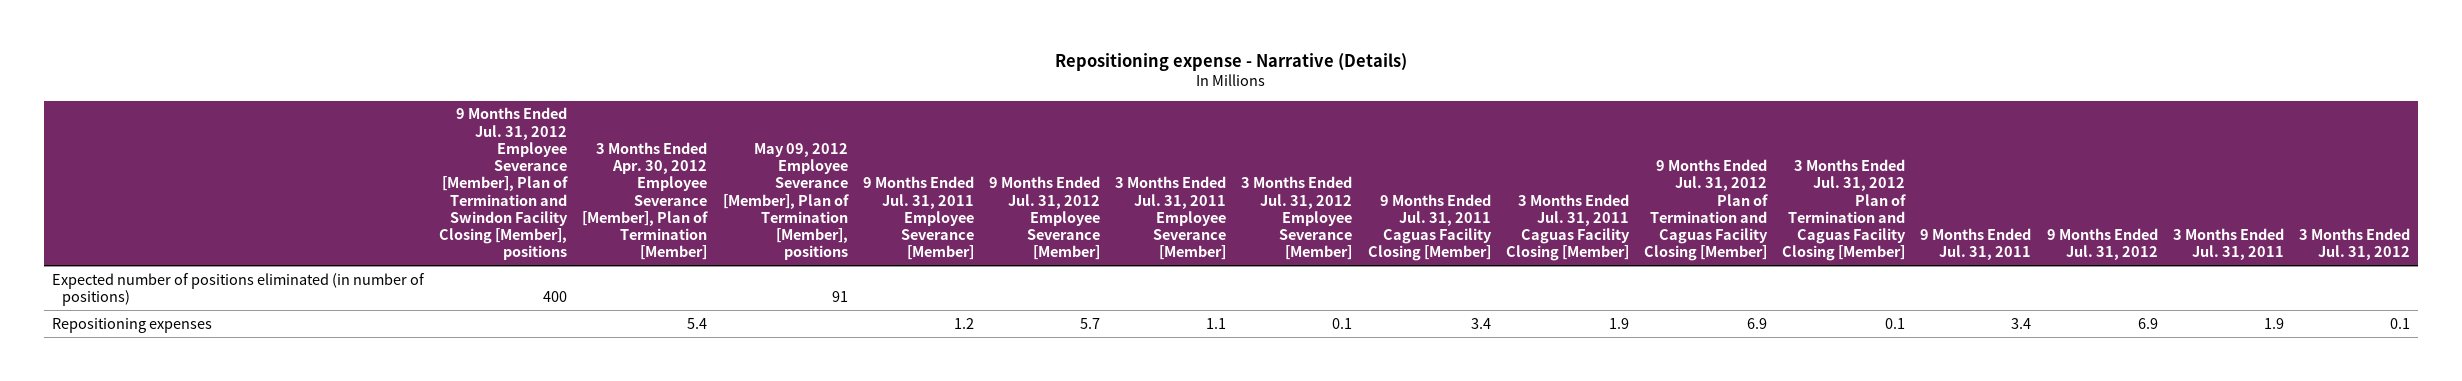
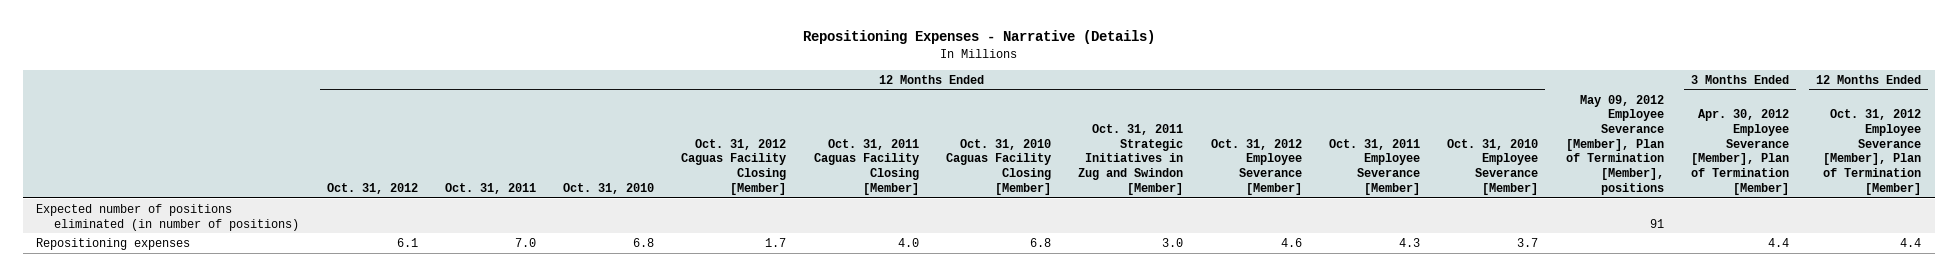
- Repositioning expense - Narrative (Details)
+ Repositioning Expenses - Narrative (Details)
- | 9 Months Ended Jul. 31, 2012 Employee Severance [Member], Plan of Termination and Swindon Facility Closing [Member], positions | 3 Months Ended Apr. 30, 2012 Employee Severance [Member], Plan of Termination [Member] | May 09, 2012 Employee Severance [Member], Plan of Termination [Member], positions | 9 Months Ended Jul. 31, 2011 Employee Severance [Member] | 9 Months Ended Jul. 31, 2012 Employee Severance [Member] | 3 Months Ended Jul. 31, 2011 Employee Severance [Member] | 3 Months Ended Jul. 31, 2012 Employee Severance [Member] | 9 Months Ended Jul. 31, 2011 Caguas Facility Closing [Member] | 3 Months Ended Jul. 31, 2011 Caguas Facility Closing [Member] | 9 Months Ended Jul. 31, 2012 Plan of Termination and Caguas Facility Closing [Member] | 3 Months Ended Jul. 31, 2012 Plan of Termination and Caguas Facility Closing [Member] | 9 Months Ended Jul. 31, 2011 | 9 Months Ended Jul. 31, 2012 | 3 Months Ended Jul. 31, 2011 | 3 Months Ended Jul. 31, 2012
+ | 12 Months Ended Oct. 31, 2012 | 12 Months Ended Oct. 31, 2011 | 12 Months Ended Oct. 31, 2010 | 12 Months Ended Oct. 31, 2012 Caguas Facility Closing [Member] | 12 Months Ended Oct. 31, 2011 Caguas Facility Closing [Member] | 12 Months Ended Oct. 31, 2010 Caguas Facility Closing [Member] | 12 Months Ended Oct. 31, 2011 Strategic Initiatives in Zug and Swindon [Member] | 12 Months Ended Oct. 31, 2012 Employee Severance [Member] | 12 Months Ended Oct. 31, 2011 Employee Severance [Member] | 12 Months Ended Oct. 31, 2010 Employee Severance [Member] | May 09, 2012 Employee Severance [Member], Plan of Termination [Member], positions | 3 Months Ended Apr. 30, 2012 Employee Severance [Member], Plan of Termination [Member] | 12 Months Ended Oct. 31, 2012 Employee Severance [Member], Plan of Termination [Member]
- Repositioning expenses | | 5.4 | | 1.2 | 5.7 | 1.1 | 0.1 | 3.4 | 1.9 | 6.9 | 0.1 | 3.4 | 6.9 | 1.9 | 0.1
+ Repositioning expenses | 6.1 | 7.0 | 6.8 | 1.7 | 4.0 | 6.8 | 3.0 | 4.6 | 4.3 | 3.7 | | 4.4 | 4.4

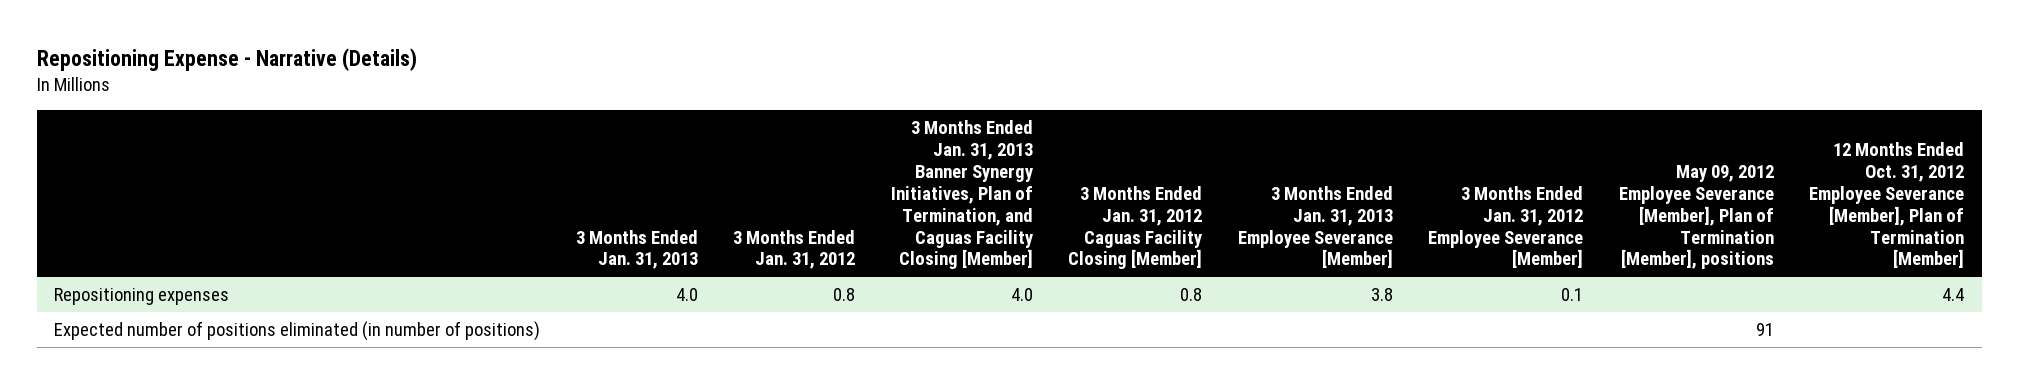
- Repositioning Expenses - Narrative (Details)
+ Repositioning Expense - Narrative (Details)
- | 12 Months Ended Oct. 31, 2012 | 12 Months Ended Oct. 31, 2011 | 12 Months Ended Oct. 31, 2010 | 12 Months Ended Oct. 31, 2012 Caguas Facility Closing [Member] | 12 Months Ended Oct. 31, 2011 Caguas Facility Closing [Member] | 12 Months Ended Oct. 31, 2010 Caguas Facility Closing [Member] | 12 Months Ended Oct. 31, 2011 Strategic Initiatives in Zug and Swindon [Member] | 12 Months Ended Oct. 31, 2012 Employee Severance [Member] | 12 Months Ended Oct. 31, 2011 Employee Severance [Member] | 12 Months Ended Oct. 31, 2010 Employee Severance [Member] | May 09, 2012 Employee Severance [Member], Plan of Termination [Member], positions | 3 Months Ended Apr. 30, 2012 Employee Severance [Member], Plan of Termination [Member] | 12 Months Ended Oct. 31, 2012 Employee Severance [Member], Plan of Termination [Member]
+ | 3 Months Ended Jan. 31, 2013 | 3 Months Ended Jan. 31, 2012 | 3 Months Ended Jan. 31, 2013 Banner Synergy Initiatives, Plan of Termination, and Caguas Facility Closing [Member] | 3 Months Ended Jan. 31, 2012 Caguas Facility Closing [Member] | 3 Months Ended Jan. 31, 2013 Employee Severance [Member] | 3 Months Ended Jan. 31, 2012 Employee Severance [Member] | May 09, 2012 Employee Severance [Member], Plan of Termination [Member], positions | 12 Months Ended Oct. 31, 2012 Employee Severance [Member], Plan of Termination [Member]
moved down: Expected number of positions eliminated (in number of positions) | | | | | | | 91 |

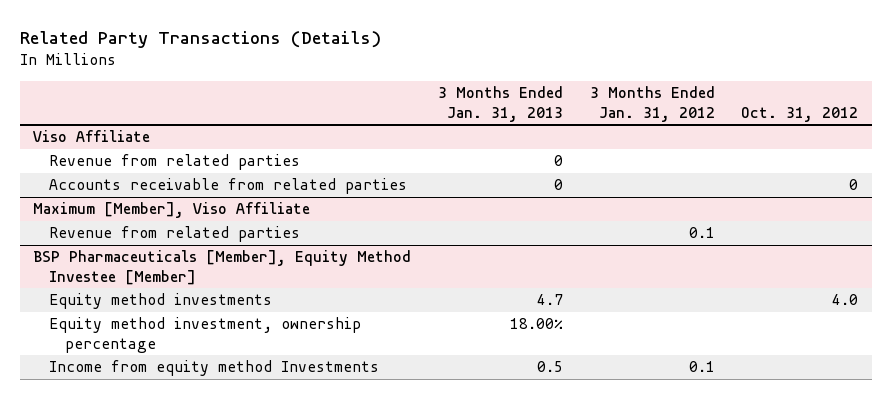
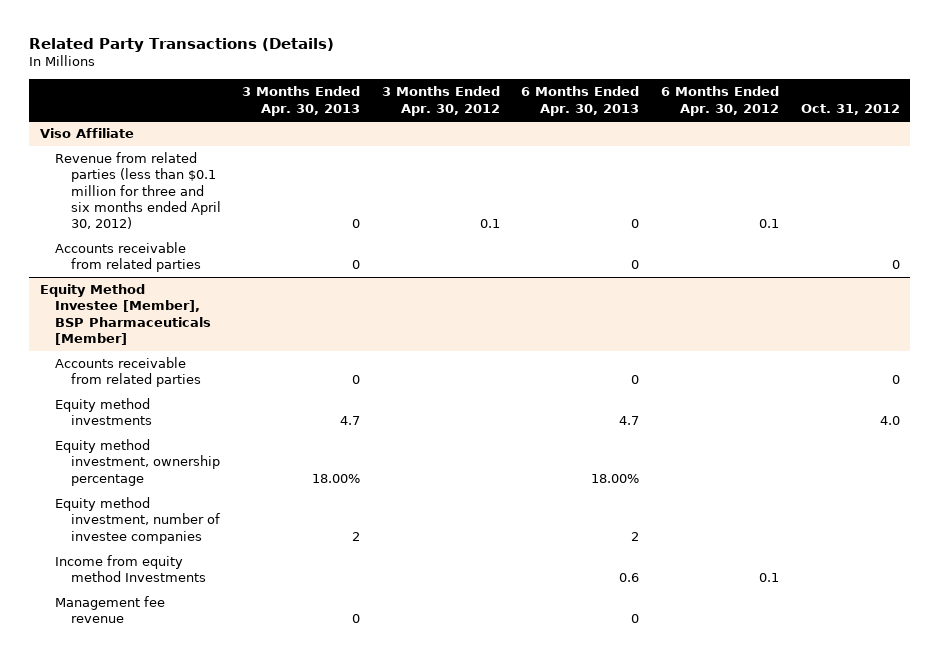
- | 3 Months Ended Jan. 31, 2013 | 3 Months Ended Jan. 31, 2012 | Oct. 31, 2012
+ | 3 Months Ended Apr. 30, 2013 | 3 Months Ended Apr. 30, 2012 | 6 Months Ended Apr. 30, 2013 | 6 Months Ended Apr. 30, 2012 | Oct. 31, 2012
@ Viso Affiliate
- Revenue from related parties | 0 | |
+ Revenue from related parties (less than $0.1 million for three and six months ended April 30, 2012) | 0 | 0.1 | 0 | 0.1 |
- Maximum [Member], Viso Affiliate
- Revenue from related parties | | 0.1 |
- BSP Pharmaceuticals [Member], Equity Method Investee [Member]
+ Equity Method Investee [Member], BSP Pharmaceuticals [Member]
+ Accounts receivable from related parties | 0 | | 0 | | 0
+ Equity method investment, number of investee companies | 2 | | 2 | |
+ Management fee revenue | 0 | | 0 | |

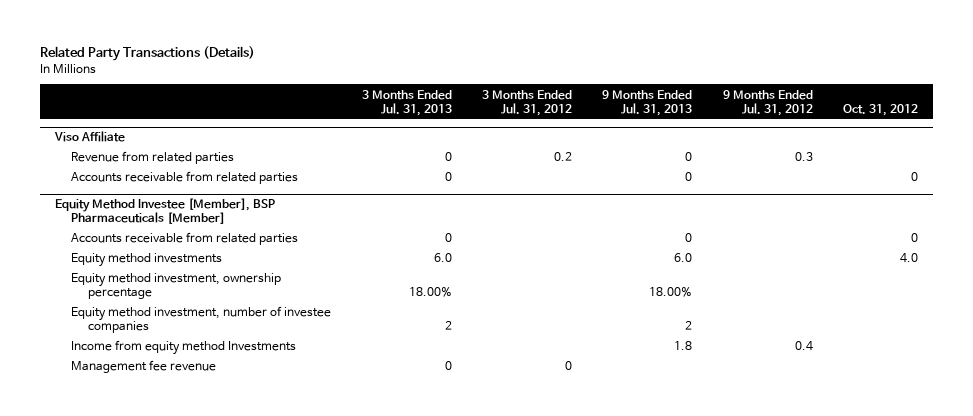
- | 3 Months Ended Apr. 30, 2013 | 3 Months Ended Apr. 30, 2012 | 6 Months Ended Apr. 30, 2013 | 6 Months Ended Apr. 30, 2012 | Oct. 31, 2012
+ | 3 Months Ended Jul. 31, 2013 | 3 Months Ended Jul. 31, 2012 | 9 Months Ended Jul. 31, 2013 | 9 Months Ended Jul. 31, 2012 | Oct. 31, 2012
@ Viso Affiliate
- Revenue from related parties (less than $0.1 million for three and six months ended April 30, 2012) | 0 | 0.1 | 0 | 0.1 |
+ Revenue from related parties | 0 | 0.2 | 0 | 0.3 |

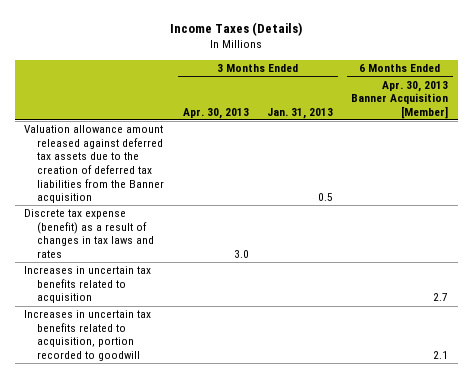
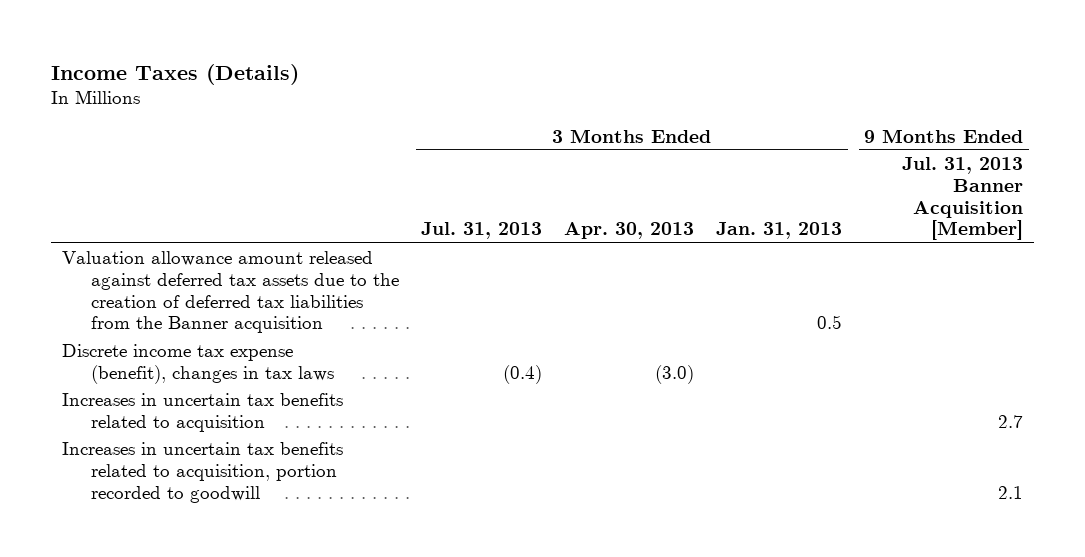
- | 3 Months Ended Apr. 30, 2013 | 3 Months Ended Jan. 31, 2013 | 6 Months Ended Apr. 30, 2013 Banner Acquisition [Member]
+ | 3 Months Ended Jul. 31, 2013 | 3 Months Ended Apr. 30, 2013 | 3 Months Ended Jan. 31, 2013 | 9 Months Ended Jul. 31, 2013 Banner Acquisition [Member]
- Discrete tax expense (benefit) as a result of changes in tax laws and rates | 3.0 | |
+ Discrete income tax expense (benefit), changes in tax laws | (0.4) | (3.0) | |

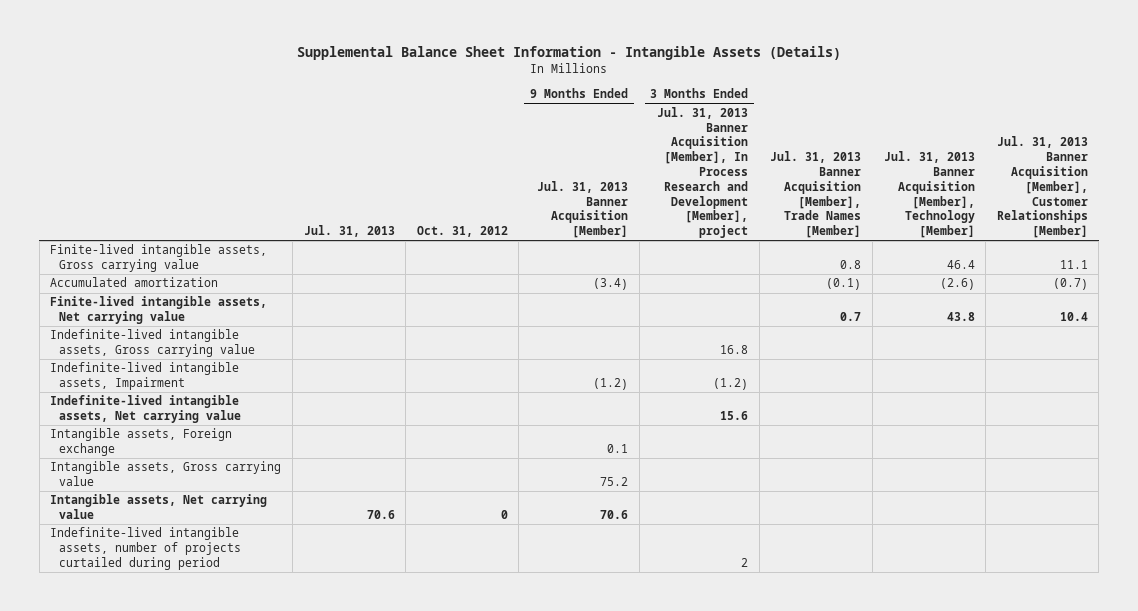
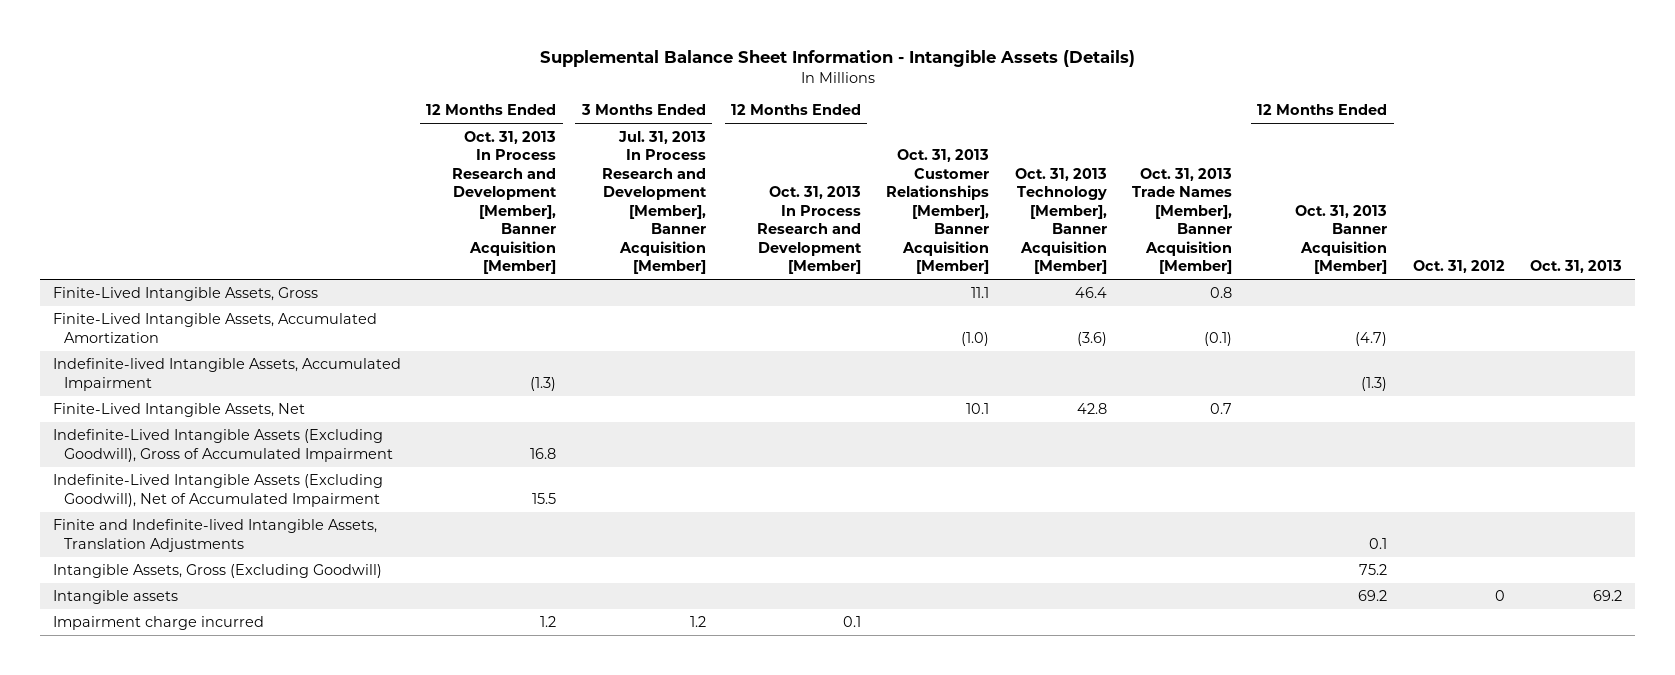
- | Jul. 31, 2013 | Oct. 31, 2012 | 9 Months Ended Jul. 31, 2013 Banner Acquisition [Member] | 3 Months Ended Jul. 31, 2013 Banner Acquisition [Member], In Process Research and Development [Member], project | Jul. 31, 2013 Banner Acquisition [Member], Trade Names [Member] | Jul. 31, 2013 Banner Acquisition [Member], Technology [Member] | Jul. 31, 2013 Banner Acquisition [Member], Customer Relationships [Member]
+ | 12 Months Ended Oct. 31, 2013 In Process Research and Development [Member], Banner Acquisition [Member] | 3 Months Ended Jul. 31, 2013 In Process Research and Development [Member], Banner Acquisition [Member] | 12 Months Ended Oct. 31, 2013 In Process Research and Development [Member] | Oct. 31, 2013 Customer Relationships [Member], Banner Acquisition [Member] | Oct. 31, 2013 Technology [Member], Banner Acquisition [Member] | Oct. 31, 2013 Trade Names [Member], Banner Acquisition [Member] | 12 Months Ended Oct. 31, 2013 Banner Acquisition [Member] | Oct. 31, 2012 | Oct. 31, 2013
- Finite-lived intangible assets, Gross carrying value | | | | | 0.8 | 46.4 | 11.1
- Accumulated amortization | | | (3.4) | | (0.1) | (2.6) | (0.7)
- Finite-lived intangible assets, Net carrying value | | | | | 0.7 | 43.8 | 10.4
- Indefinite-lived intangible assets, Gross carrying value | | | | 16.8 | | |
- Indefinite-lived intangible assets, Impairment | | | (1.2) | (1.2) | | |
- Indefinite-lived intangible assets, Net carrying value | | | | 15.6 | | |
- Intangible assets, Foreign exchange | | | 0.1 | | | |
- Intangible assets, Gross carrying value | | | 75.2 | | | |
- Intangible assets, Net carrying value | 70.6 | 0 | 70.6 | | | |
- Indefinite-lived intangible assets, number of projects curtailed during period | | | | 2 | | |
+ Finite-Lived Intangible Assets, Gross | | | | 11.1 | 46.4 | 0.8 | | |
+ Finite-Lived Intangible Assets, Accumulated Amortization | | | | (1.0) | (3.6) | (0.1) | (4.7) | |
+ Indefinite-lived Intangible Assets, Accumulated Impairment | (1.3) | | | | | | (1.3) | |
+ Finite-Lived Intangible Assets, Net | | | | 10.1 | 42.8 | 0.7 | | |
+ Indefinite-Lived Intangible Assets (Excluding Goodwill), Gross of Accumulated Impairment | 16.8 | | | | | | | |
+ Indefinite-Lived Intangible Assets (Excluding Goodwill), Net of Accumulated Impairment | 15.5 | | | | | | | |
+ Finite and Indefinite-lived Intangible Assets, Translation Adjustments | | | | | | | 0.1 | |
+ Intangible Assets, Gross (Excluding Goodwill) | | | | | | | 75.2 | |
+ Intangible assets | | | | | | | 69.2 | 0 | 69.2
+ Impairment charge incurred | 1.2 | 1.2 | 0.1 | | | | | |

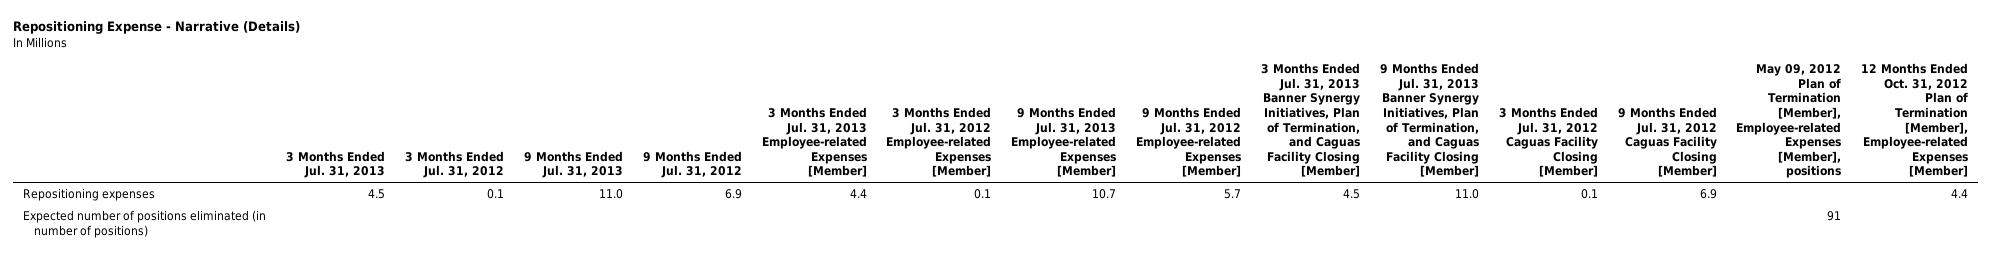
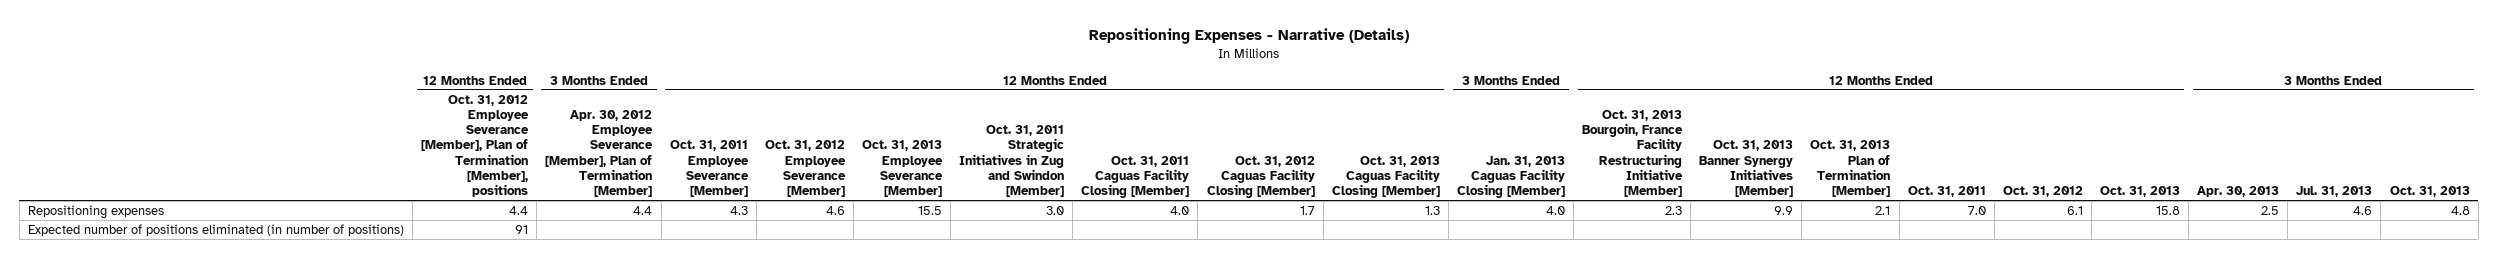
- Repositioning Expense - Narrative (Details)
+ Repositioning Expenses - Narrative (Details)
- | 3 Months Ended Jul. 31, 2013 | 3 Months Ended Jul. 31, 2012 | 9 Months Ended Jul. 31, 2013 | 9 Months Ended Jul. 31, 2012 | 3 Months Ended Jul. 31, 2013 Employee-related Expenses [Member] | 3 Months Ended Jul. 31, 2012 Employee-related Expenses [Member] | 9 Months Ended Jul. 31, 2013 Employee-related Expenses [Member] | 9 Months Ended Jul. 31, 2012 Employee-related Expenses [Member] | 3 Months Ended Jul. 31, 2013 Banner Synergy Initiatives, Plan of Termination, and Caguas Facility Closing [Member] | 9 Months Ended Jul. 31, 2013 Banner Synergy Initiatives, Plan of Termination, and Caguas Facility Closing [Member] | 3 Months Ended Jul. 31, 2012 Caguas Facility Closing [Member] | 9 Months Ended Jul. 31, 2012 Caguas Facility Closing [Member] | May 09, 2012 Plan of Termination [Member], Employee-related Expenses [Member], positions | 12 Months Ended Oct. 31, 2012 Plan of Termination [Member], Employee-related Expenses [Member]
+ | 12 Months Ended Oct. 31, 2012 Employee Severance [Member], Plan of Termination [Member], positions | 3 Months Ended Apr. 30, 2012 Employee Severance [Member], Plan of Termination [Member] | 12 Months Ended Oct. 31, 2011 Employee Severance [Member] | 12 Months Ended Oct. 31, 2012 Employee Severance [Member] | 12 Months Ended Oct. 31, 2013 Employee Severance [Member] | 12 Months Ended Oct. 31, 2011 Strategic Initiatives in Zug and Swindon [Member] | 12 Months Ended Oct. 31, 2011 Caguas Facility Closing [Member] | 12 Months Ended Oct. 31, 2012 Caguas Facility Closing [Member] | 12 Months Ended Oct. 31, 2013 Caguas Facility Closing [Member] | 3 Months Ended Jan. 31, 2013 Caguas Facility Closing [Member] | 12 Months Ended Oct. 31, 2013 Bourgoin, France Facility Restructuring Initiative [Member] | 12 Months Ended Oct. 31, 2013 Banner Synergy Initiatives [Member] | 12 Months Ended Oct. 31, 2013 Plan of Termination [Member] | 12 Months Ended Oct. 31, 2011 | 12 Months Ended Oct. 31, 2012 | 12 Months Ended Oct. 31, 2013 | 3 Months Ended Apr. 30, 2013 | 3 Months Ended Jul. 31, 2013 | 3 Months Ended Oct. 31, 2013
- Repositioning expenses | 4.5 | 0.1 | 11.0 | 6.9 | 4.4 | 0.1 | 10.7 | 5.7 | 4.5 | 11.0 | 0.1 | 6.9 | | 4.4
+ Repositioning expenses | 4.4 | 4.4 | 4.3 | 4.6 | 15.5 | 3.0 | 4.0 | 1.7 | 1.3 | 4.0 | 2.3 | 9.9 | 2.1 | 7.0 | 6.1 | 15.8 | 2.5 | 4.6 | 4.8

